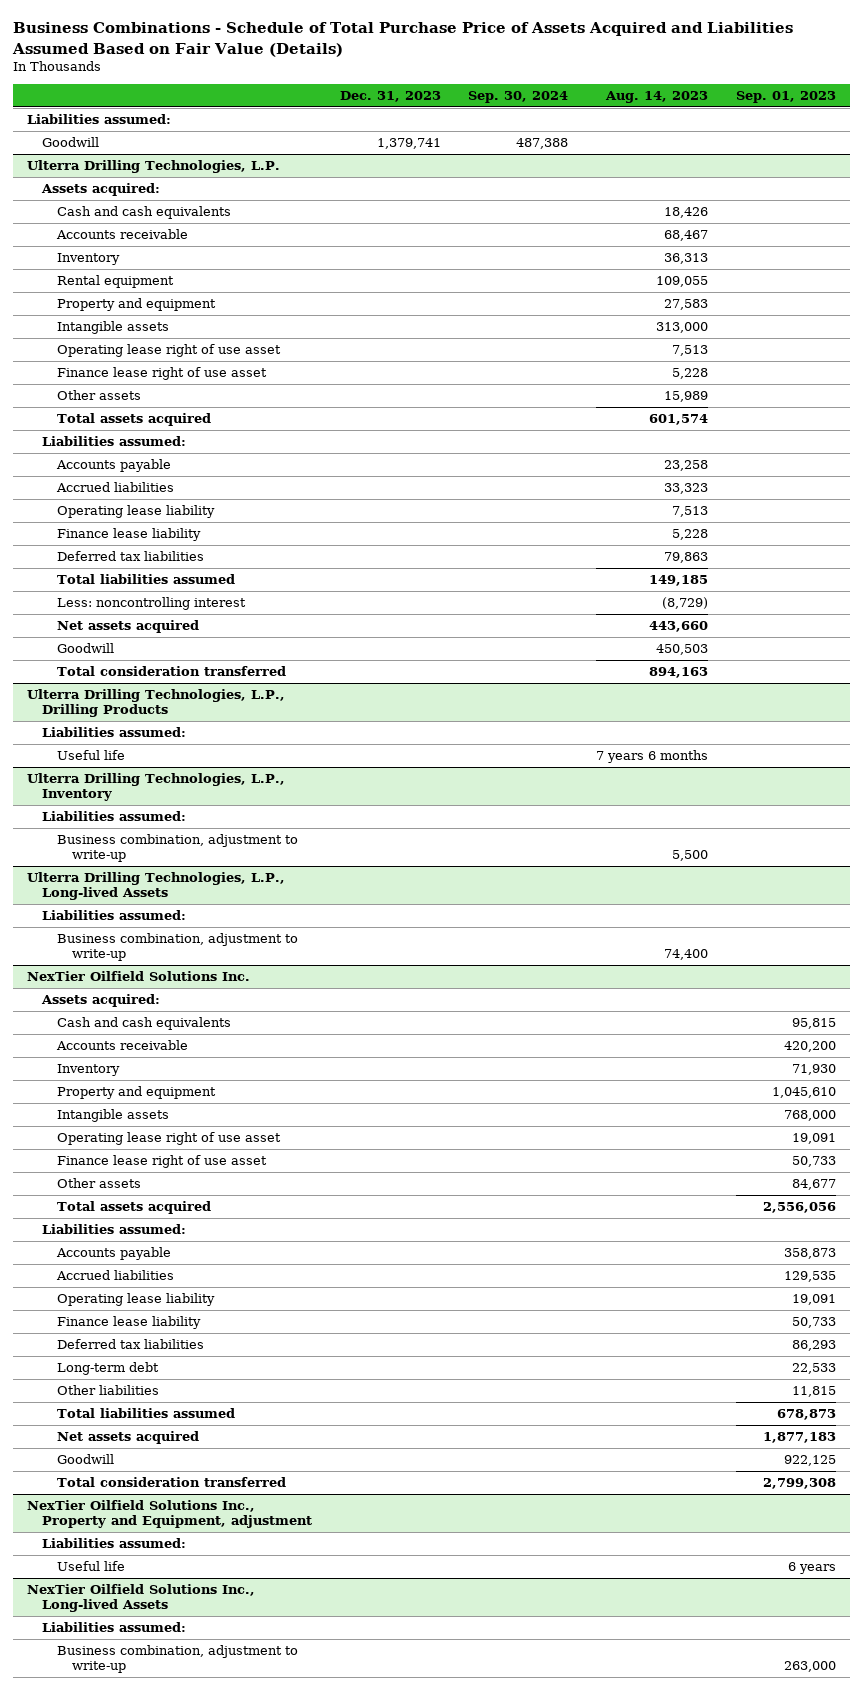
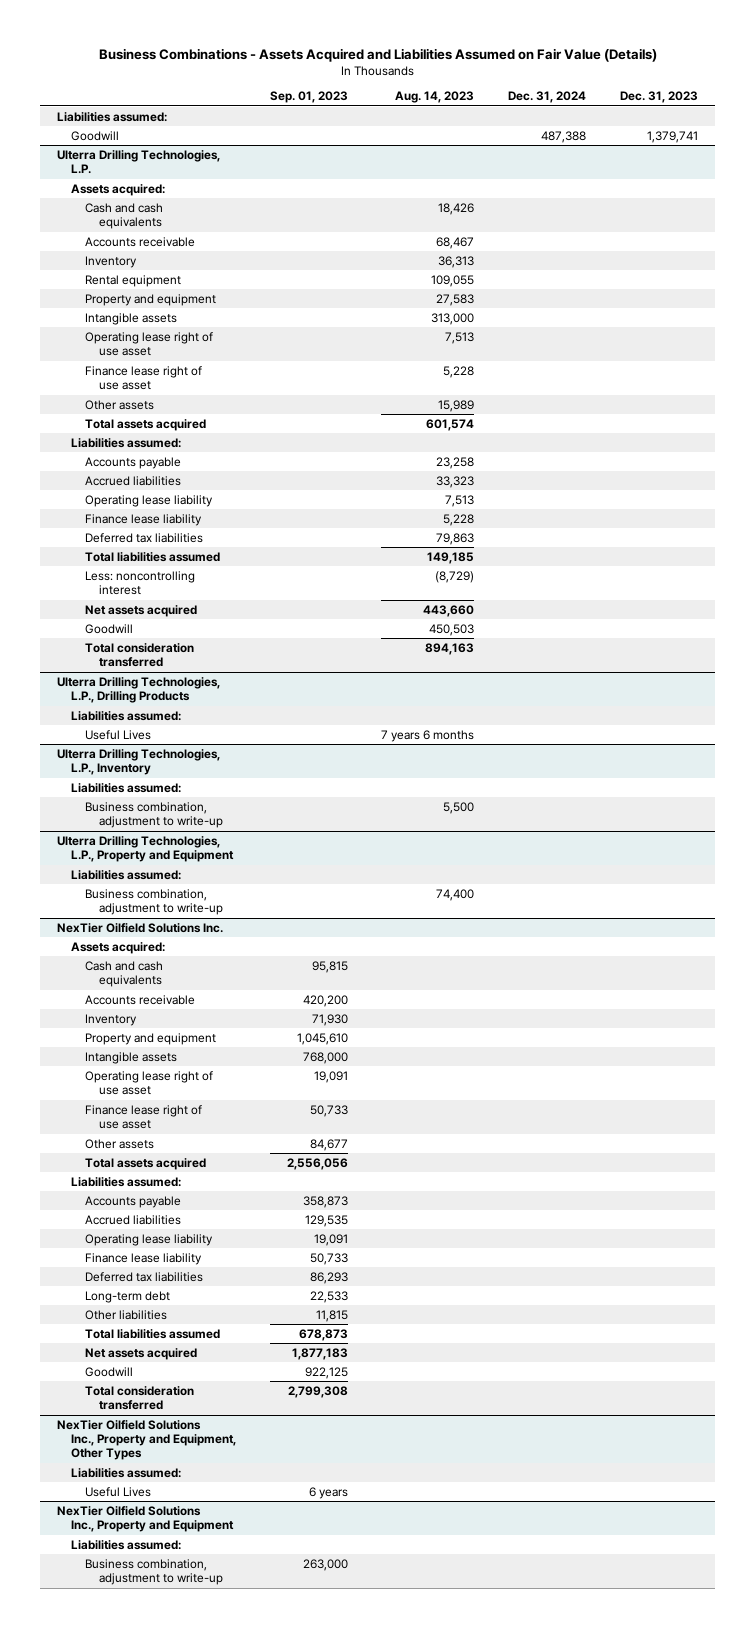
- Business Combinations - Schedule of Total Purchase Price of Assets Acquired and Liabilities Assumed Based on Fair Value (Details)
+ Business Combinations - Assets Acquired and Liabilities Assumed on Fair Value (Details)
- | Dec. 31, 2023 | Sep. 30, 2024 | Aug. 14, 2023 | Sep. 01, 2023
+ | Sep. 01, 2023 | Aug. 14, 2023 | Dec. 31, 2024 | Dec. 31, 2023
@ Ulterra Drilling Technologies, L.P., Drilling Products
- Useful life | | | 7 years 6 months |
+ Useful Lives | | 7 years 6 months | |
- Ulterra Drilling Technologies, L.P., Long-lived Assets
+ Ulterra Drilling Technologies, L.P., Property and Equipment
- NexTier Oilfield Solutions Inc., Property and Equipment, adjustment
+ NexTier Oilfield Solutions Inc., Property and Equipment, Other Types
- Useful life | | | | 6 years
- NexTier Oilfield Solutions Inc., Long-lived Assets
+ Useful Lives | 6 years | | |
+ NexTier Oilfield Solutions Inc., Property and Equipment

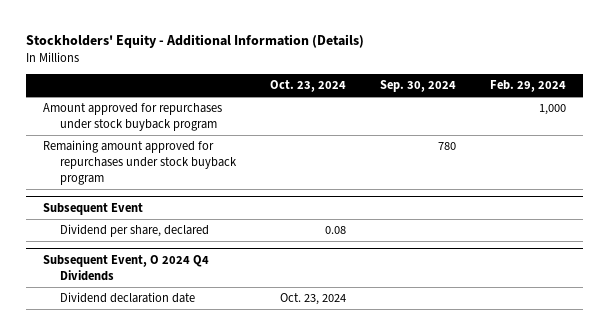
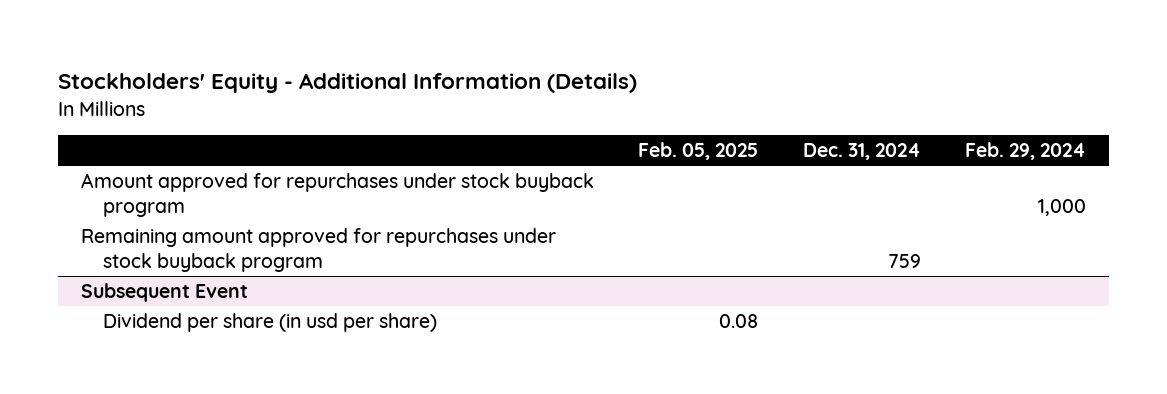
- | Oct. 23, 2024 | Sep. 30, 2024 | Feb. 29, 2024
+ | Feb. 05, 2025 | Dec. 31, 2024 | Feb. 29, 2024
@ Subsequent Event
- Dividend per share, declared | 0.08 | |
- Subsequent Event, O 2024 Q4 Dividends
- Dividend declaration date | Oct. 23, 2024 | |
@ Subsequent Event
+ Dividend per share (in usd per share) | 0.08 | |

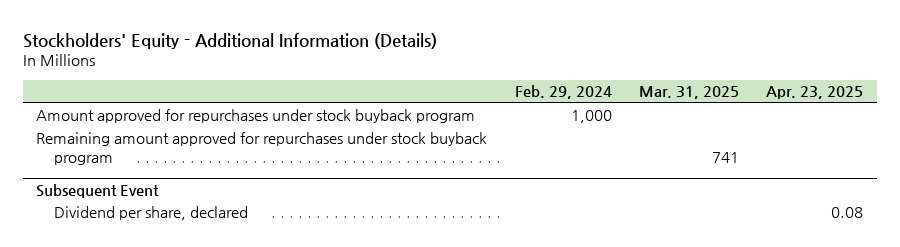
- | Feb. 05, 2025 | Dec. 31, 2024 | Feb. 29, 2024
+ | Feb. 29, 2024 | Mar. 31, 2025 | Apr. 23, 2025
@ Subsequent Event
- Dividend per share (in usd per share) | 0.08 | |
+ Dividend per share, declared | | | 0.08

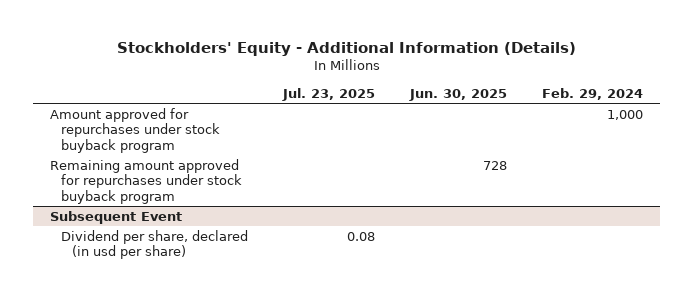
- | Feb. 29, 2024 | Mar. 31, 2025 | Apr. 23, 2025
+ | Jul. 23, 2025 | Jun. 30, 2025 | Feb. 29, 2024
@ Subsequent Event
- Dividend per share, declared | | | 0.08
+ Dividend per share, declared (in usd per share) | 0.08 | |

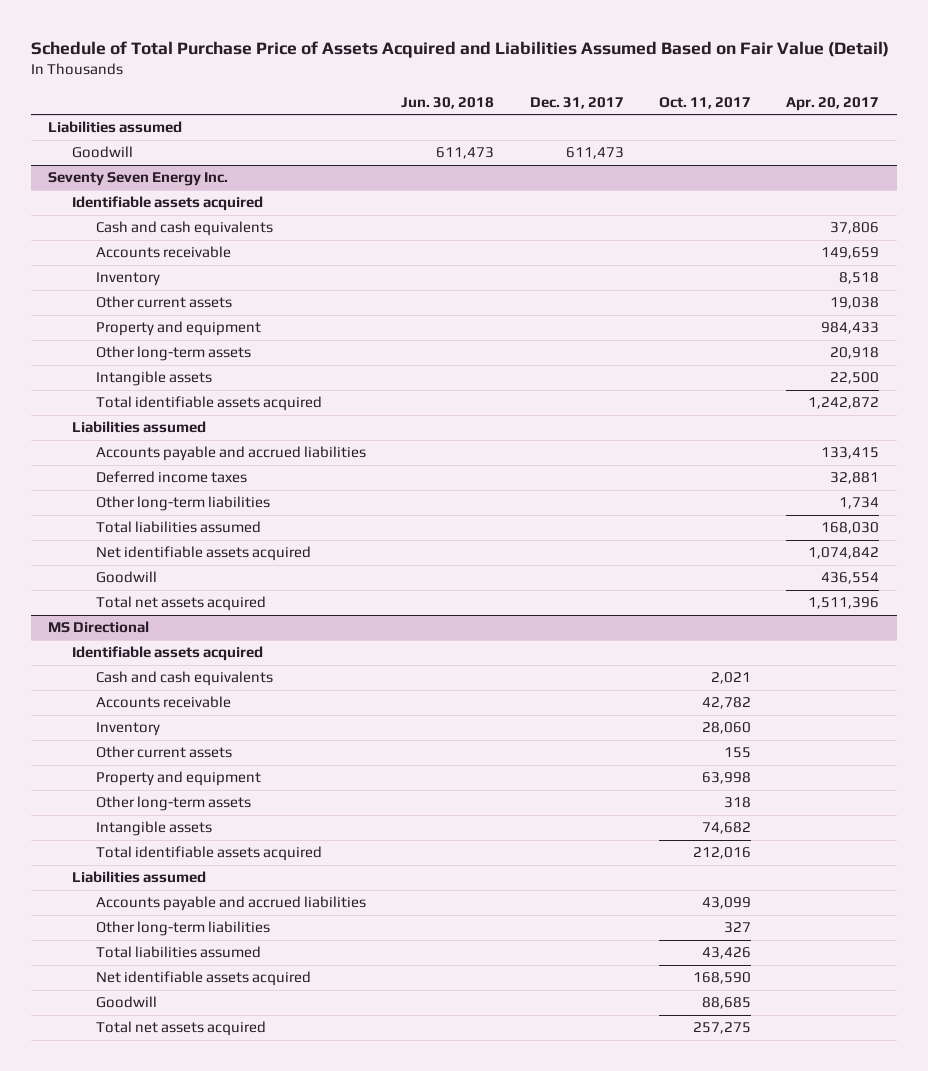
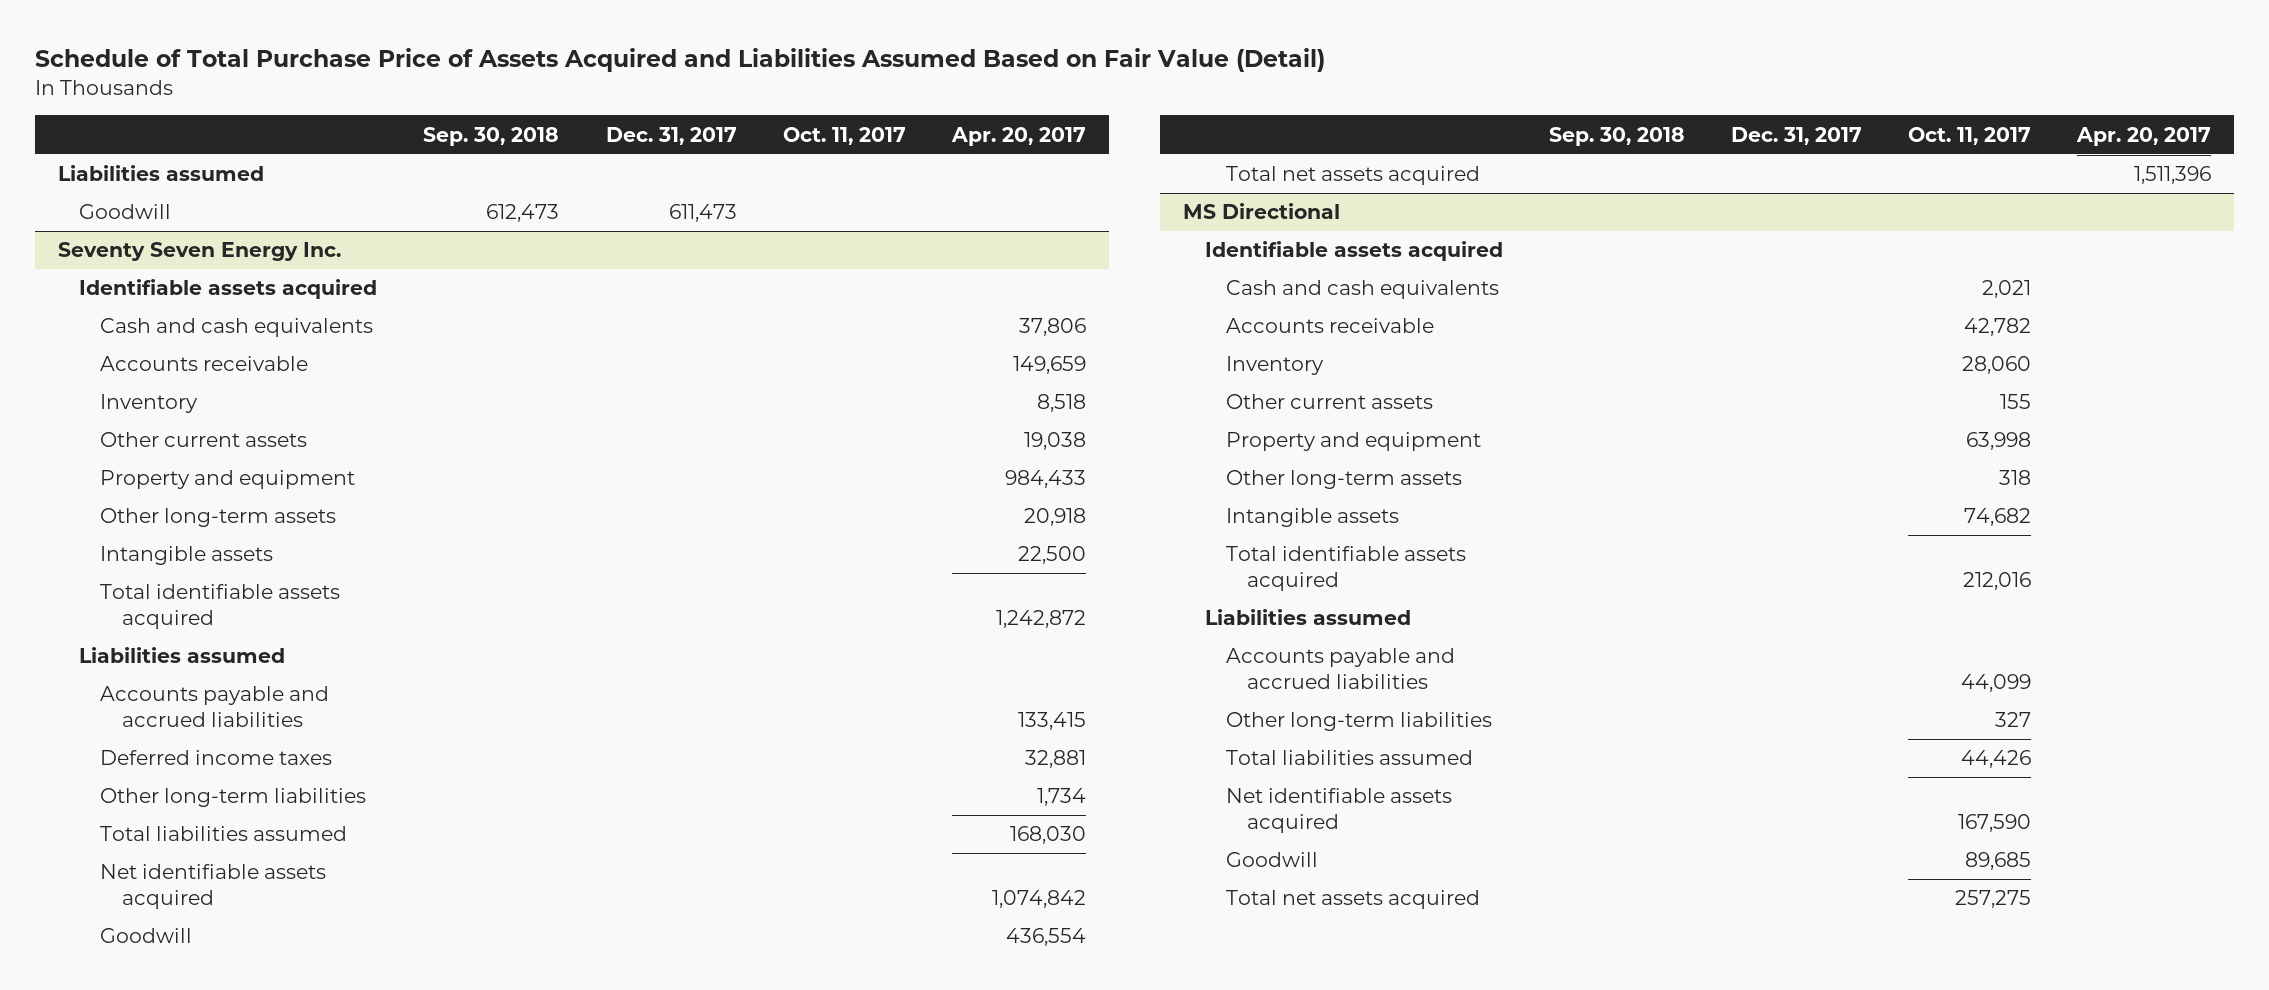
- | Jun. 30, 2018 | Dec. 31, 2017 | Oct. 11, 2017 | Apr. 20, 2017
+ | Sep. 30, 2018 | Dec. 31, 2017 | Oct. 11, 2017 | Apr. 20, 2017
@ MS Directional
- Accounts payable and accrued liabilities | | | 43,099 |
+ Accounts payable and accrued liabilities | | | 44,099 |
- Total liabilities assumed | | | 43,426 |
- Net identifiable assets acquired | | | 168,590 |
- Goodwill | | | 88,685 |
+ Total liabilities assumed | | | 44,426 |
+ Net identifiable assets acquired | | | 167,590 |
+ Goodwill | | | 89,685 |

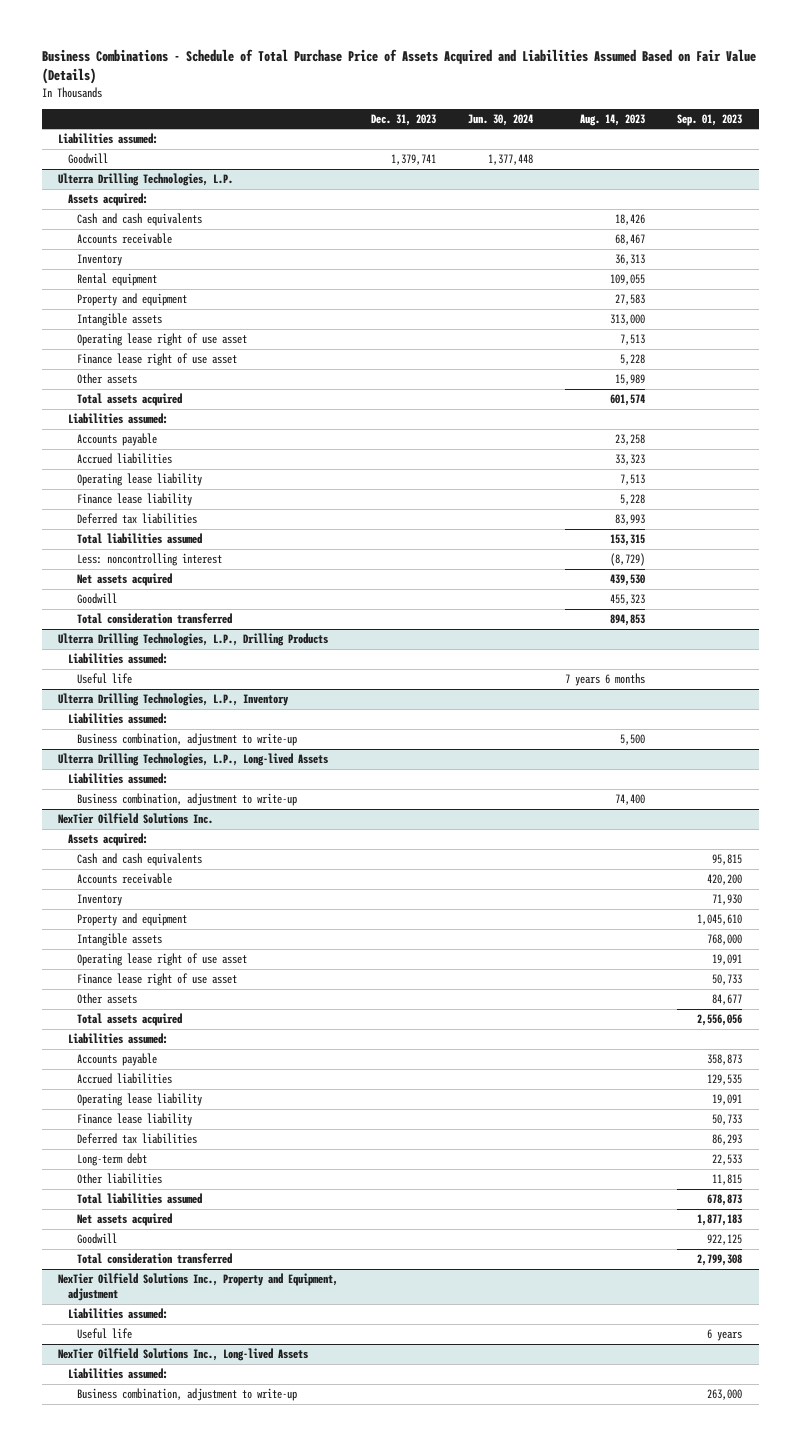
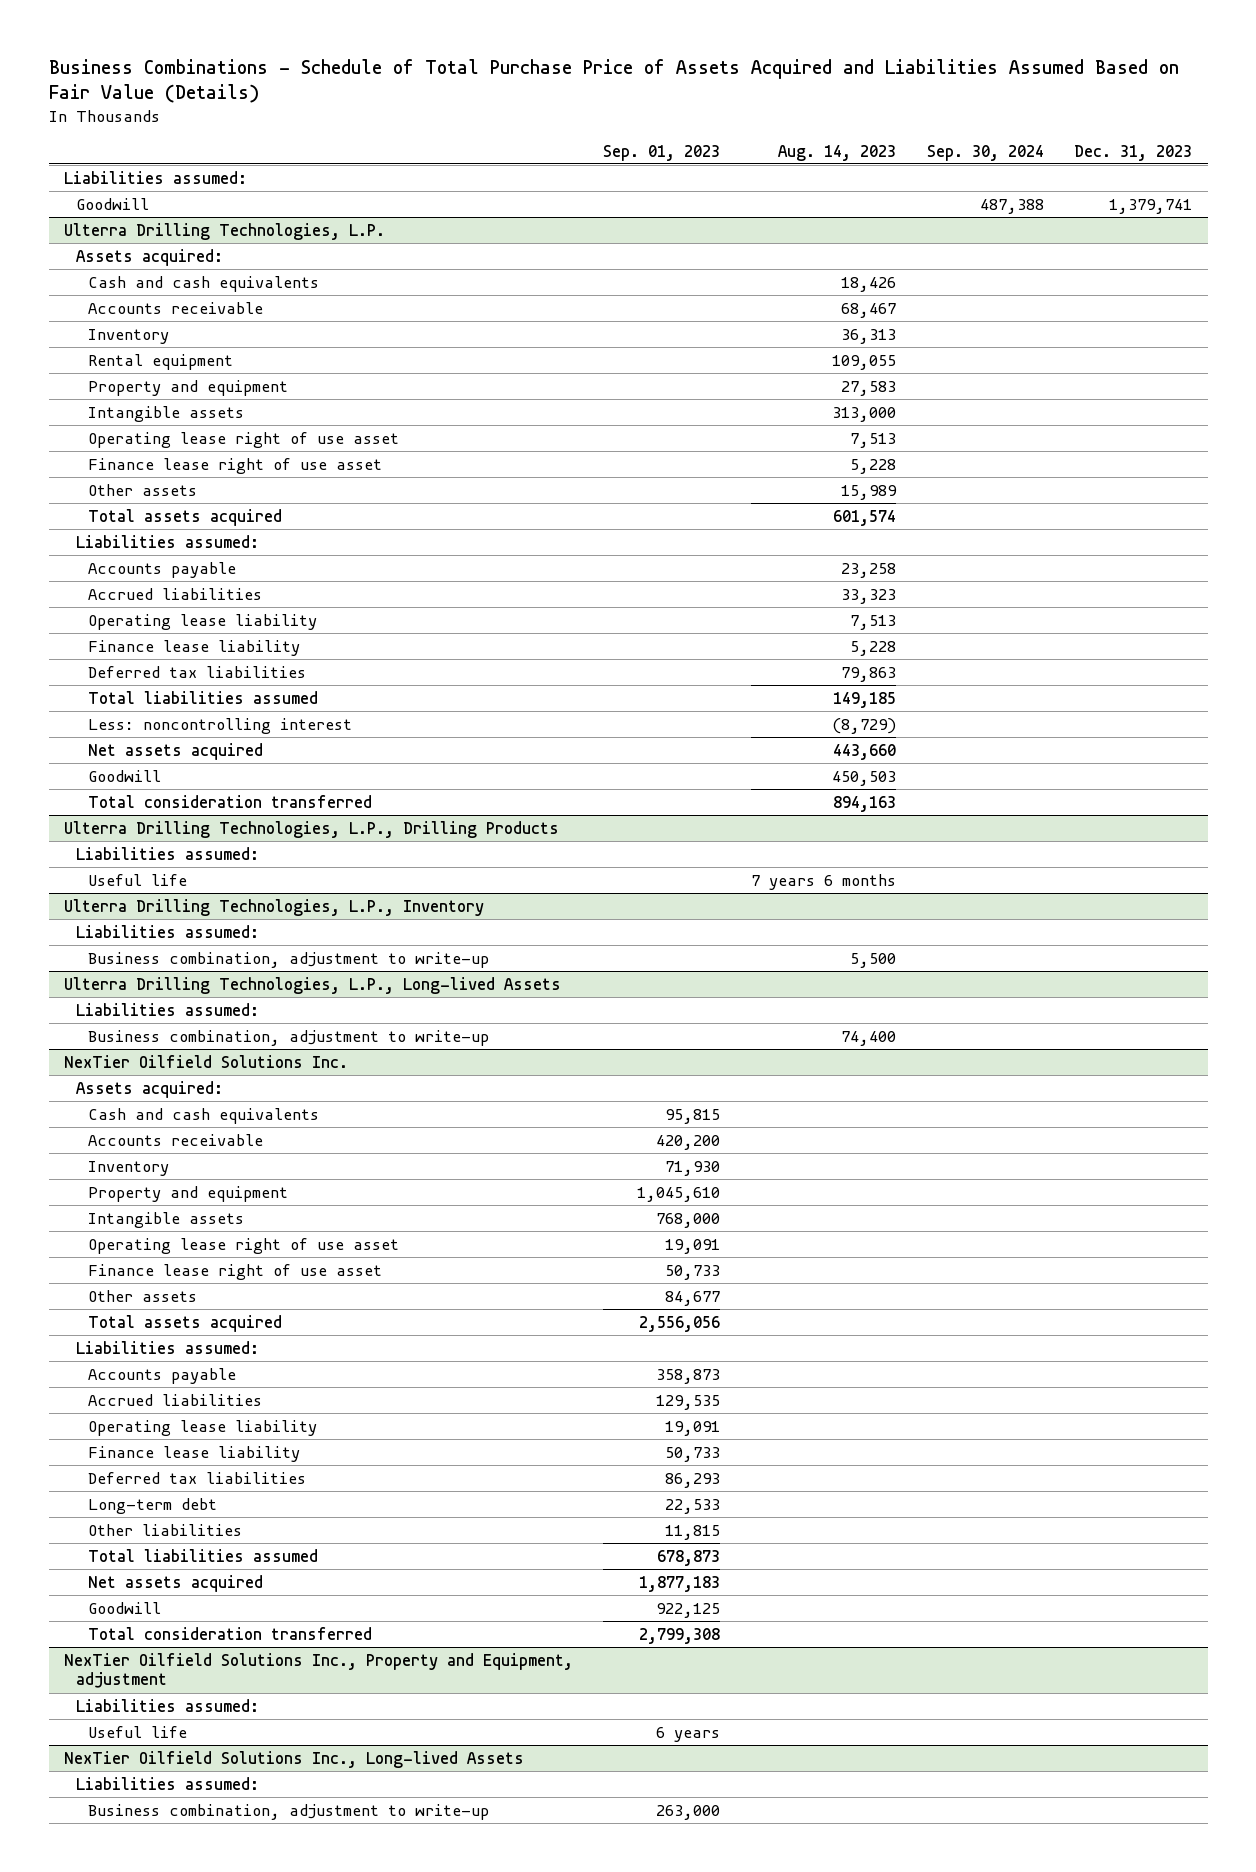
- | Dec. 31, 2023 | Jun. 30, 2024 | Aug. 14, 2023 | Sep. 01, 2023
+ | Sep. 01, 2023 | Aug. 14, 2023 | Sep. 30, 2024 | Dec. 31, 2023
@ Ulterra Drilling Technologies, L.P.
- Deferred tax liabilities | | | 83,993 |
- Total liabilities assumed | | | 153,315 |
+ Deferred tax liabilities | | 79,863 | |
+ Total liabilities assumed | | 149,185 | |
- Net assets acquired | | | 439,530 |
- Goodwill | | | 455,323 |
- Total consideration transferred | | | 894,853 |
+ Net assets acquired | | 443,660 | |
+ Goodwill | | 450,503 | |
+ Total consideration transferred | | 894,163 | |

